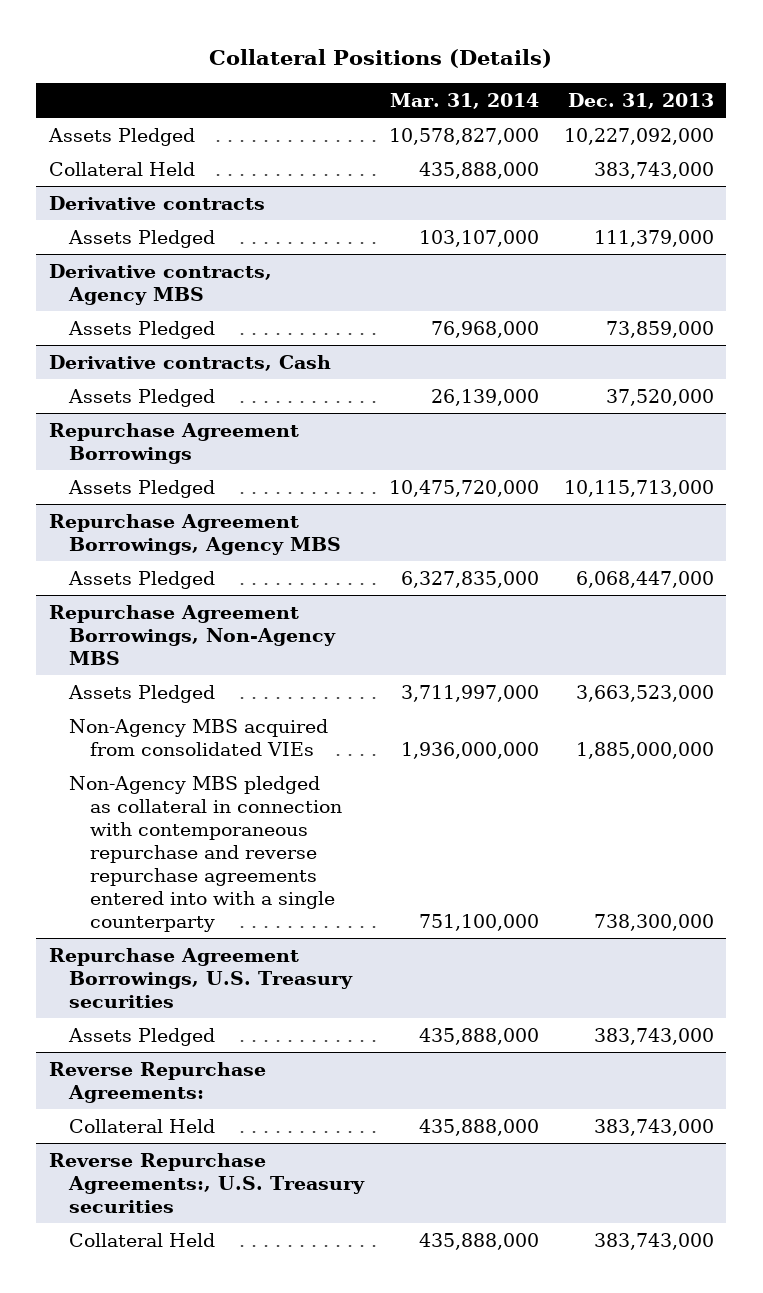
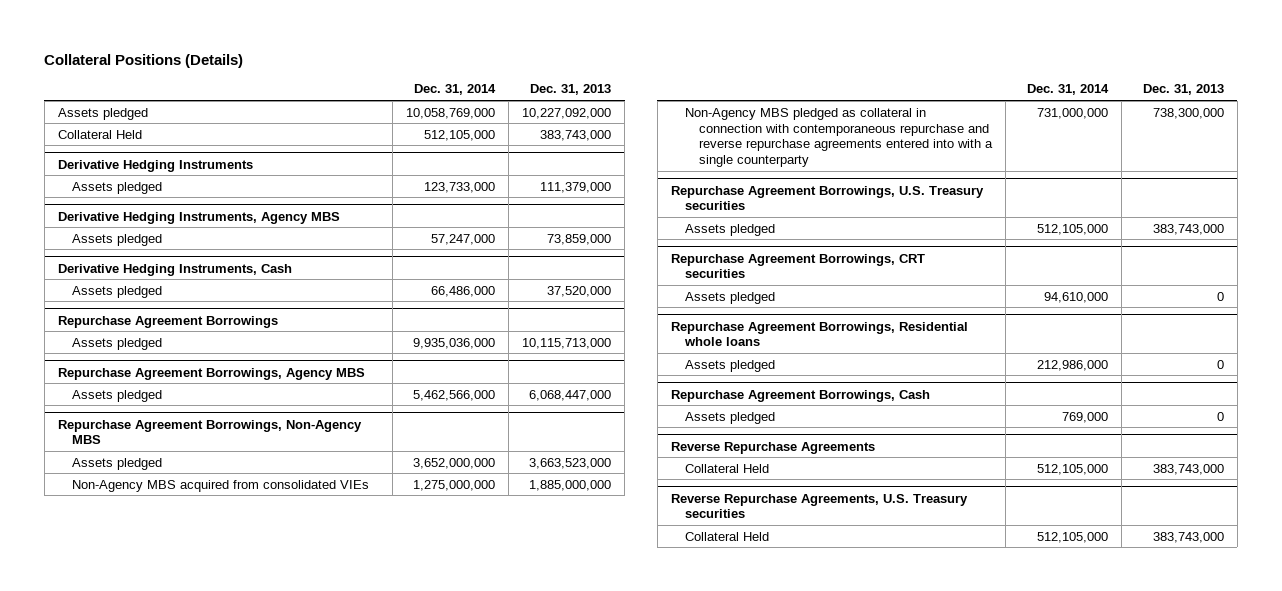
- | Mar. 31, 2014 | Dec. 31, 2013
+ | Dec. 31, 2014 | Dec. 31, 2013
- Assets Pledged | 10,578,827,000 | 10,227,092,000
+ Assets pledged | 10,058,769,000 | 10,227,092,000
- Derivative contracts
- Assets Pledged | 103,107,000 | 111,379,000
- Derivative contracts, Agency MBS
- Assets Pledged | 76,968,000 | 73,859,000
- Derivative contracts, Cash
- Assets Pledged | 26,139,000 | 37,520,000
+ Derivative Hedging Instruments
+ Assets pledged | 123,733,000 | 111,379,000
+ Derivative Hedging Instruments, Agency MBS
+ Assets pledged | 57,247,000 | 73,859,000
+ Derivative Hedging Instruments, Cash
+ Assets pledged | 66,486,000 | 37,520,000
@ Repurchase Agreement Borrowings
- Assets Pledged | 10,475,720,000 | 10,115,713,000
+ Assets pledged | 9,935,036,000 | 10,115,713,000
@ Repurchase Agreement Borrowings, Agency MBS
- Assets Pledged | 6,327,835,000 | 6,068,447,000
+ Assets pledged | 5,462,566,000 | 6,068,447,000
@ Repurchase Agreement Borrowings, Non-Agency MBS
- Assets Pledged | 3,711,997,000 | 3,663,523,000
+ Assets pledged | 3,652,000,000 | 3,663,523,000
@ Repurchase Agreement Borrowings, U.S. Treasury securities
- Assets Pledged | 435,888,000 | 383,743,000
- Reverse Repurchase Agreements:
@ Repurchase Agreement Borrowings, U.S. Treasury securities
+ Assets pledged | 512,105,000 | 383,743,000
+ Repurchase Agreement Borrowings, CRT securities
+ Assets pledged | 94,610,000 | 0
+ Repurchase Agreement Borrowings, Residential whole loans
+ Assets pledged | 212,986,000 | 0
+ Repurchase Agreement Borrowings, Cash
+ Assets pledged | 769,000 | 0
+ Reverse Repurchase Agreements
- Reverse Repurchase Agreements:, U.S. Treasury securities
+ Reverse Repurchase Agreements, U.S. Treasury securities

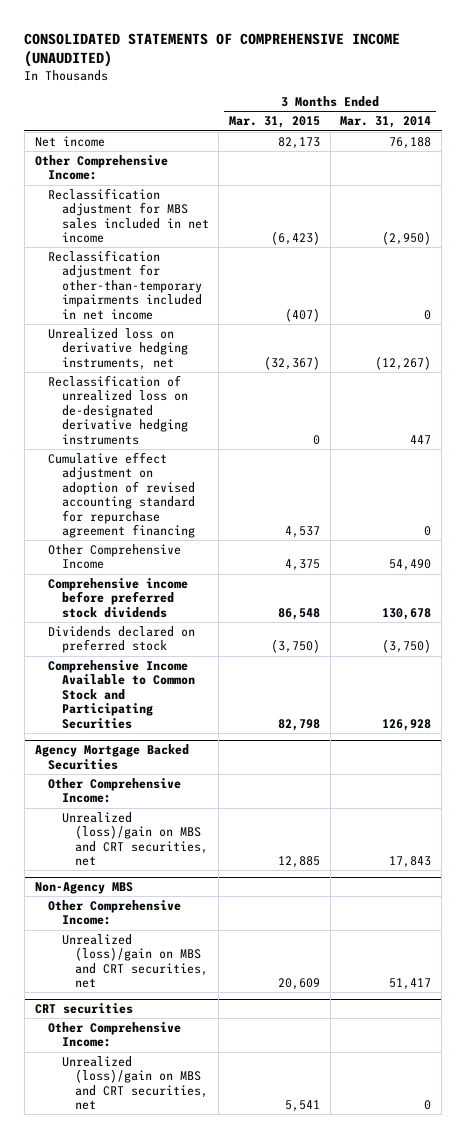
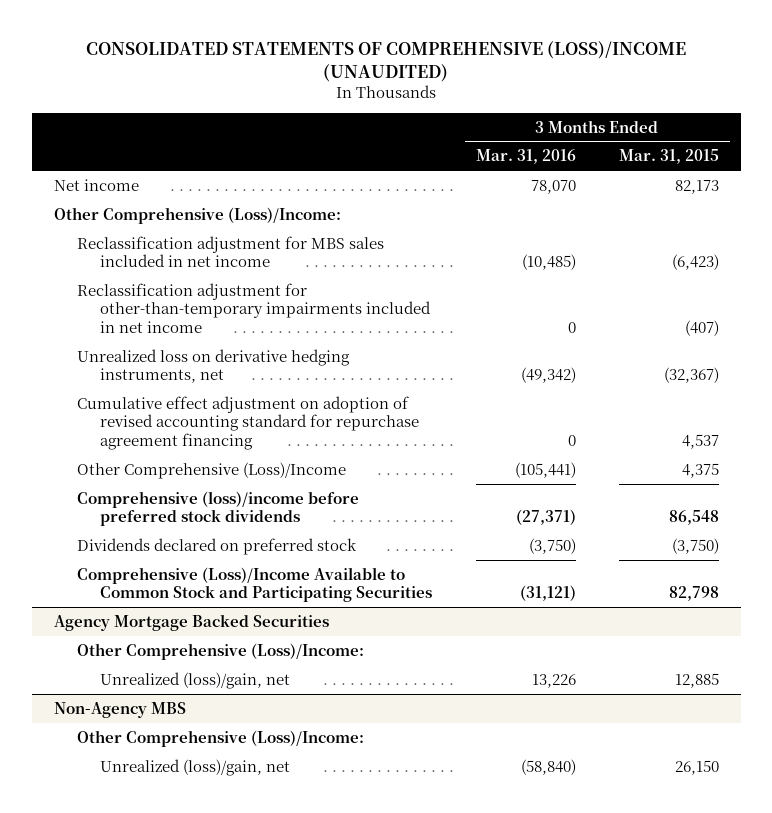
- CONSOLIDATED STATEMENTS OF COMPREHENSIVE INCOME (UNAUDITED)
+ CONSOLIDATED STATEMENTS OF COMPREHENSIVE (LOSS)/INCOME (UNAUDITED)
- | 3 Months Ended Mar. 31, 2015 | 3 Months Ended Mar. 31, 2014
+ | 3 Months Ended Mar. 31, 2016 | 3 Months Ended Mar. 31, 2015
- Other Comprehensive Income:
+ Other Comprehensive (Loss)/Income:
- Reclassification of unrealized loss on de-designated derivative hedging instruments | 0 | 447
- Other Comprehensive Income | 4,375 | 54,490
- Comprehensive income before preferred stock dividends | 86,548 | 130,678
+ Other Comprehensive (Loss)/Income | (105,441) | 4,375
+ Comprehensive (loss)/income before preferred stock dividends | (27,371) | 86,548
- Comprehensive Income Available to Common Stock and Participating Securities | 82,798 | 126,928
+ Comprehensive (Loss)/Income Available to Common Stock and Participating Securities | (31,121) | 82,798
@ Agency Mortgage Backed Securities
- Other Comprehensive Income:
- Unrealized (loss)/gain on MBS and CRT securities, net | 12,885 | 17,843
+ Other Comprehensive (Loss)/Income:
+ Unrealized (loss)/gain, net | 13,226 | 12,885
@ Non-Agency MBS
- Other Comprehensive Income:
- Unrealized (loss)/gain on MBS and CRT securities, net | 20,609 | 51,417
- CRT securities
- Other Comprehensive Income:
- Unrealized (loss)/gain on MBS and CRT securities, net | 5,541 | 0
@ Non-Agency MBS
+ Other Comprehensive (Loss)/Income:
+ Unrealized (loss)/gain, net | (58,840) | 26,150

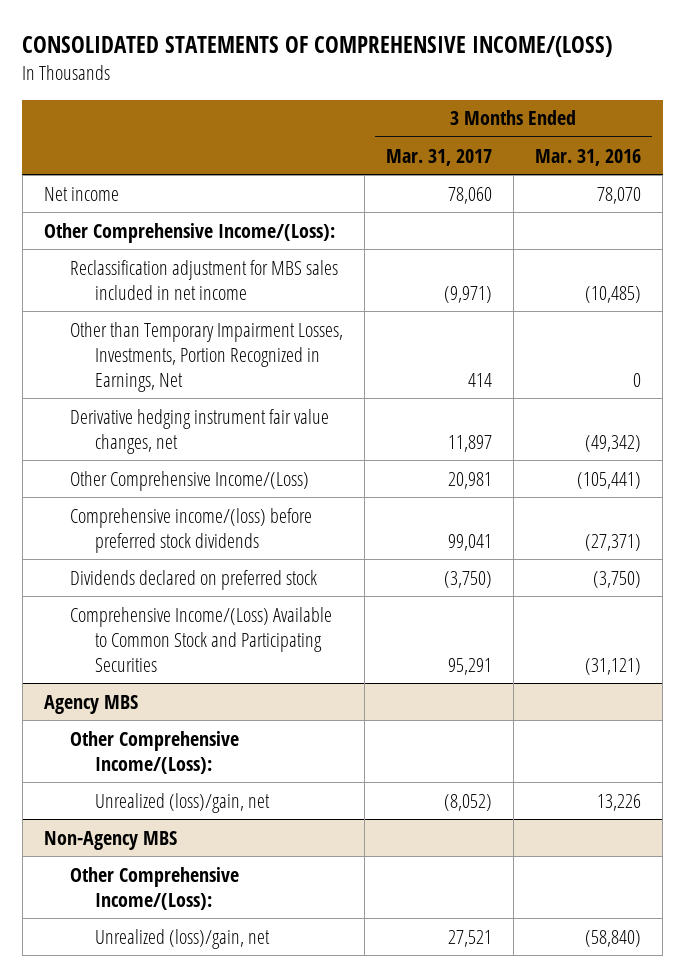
- CONSOLIDATED STATEMENTS OF COMPREHENSIVE (LOSS)/INCOME (UNAUDITED)
+ CONSOLIDATED STATEMENTS OF COMPREHENSIVE INCOME/(LOSS)
- | 3 Months Ended Mar. 31, 2016 | 3 Months Ended Mar. 31, 2015
+ | 3 Months Ended Mar. 31, 2017 | 3 Months Ended Mar. 31, 2016
- Other Comprehensive (Loss)/Income:
+ Other Comprehensive Income/(Loss):
- Reclassification adjustment for other-than-temporary impairments included in net income | 0 | (407)
- Unrealized loss on derivative hedging instruments, net | (49,342) | (32,367)
- Cumulative effect adjustment on adoption of revised accounting standard for repurchase agreement financing | 0 | 4,537
- Other Comprehensive (Loss)/Income | (105,441) | 4,375
- Comprehensive (loss)/income before preferred stock dividends | (27,371) | 86,548
+ Other than Temporary Impairment Losses, Investments, Portion Recognized in Earnings, Net | 414 | 0
+ Derivative hedging instrument fair value changes, net | 11,897 | (49,342)
+ Other Comprehensive Income/(Loss) | 20,981 | (105,441)
+ Comprehensive income/(loss) before preferred stock dividends | 99,041 | (27,371)
- Comprehensive (Loss)/Income Available to Common Stock and Participating Securities | (31,121) | 82,798
- Agency Mortgage Backed Securities
- Other Comprehensive (Loss)/Income:
+ Comprehensive Income/(Loss) Available to Common Stock and Participating Securities | 95,291 | (31,121)
+ Agency MBS
+ Other Comprehensive Income/(Loss):
@ Non-Agency MBS
- Other Comprehensive (Loss)/Income:
+ Other Comprehensive Income/(Loss):

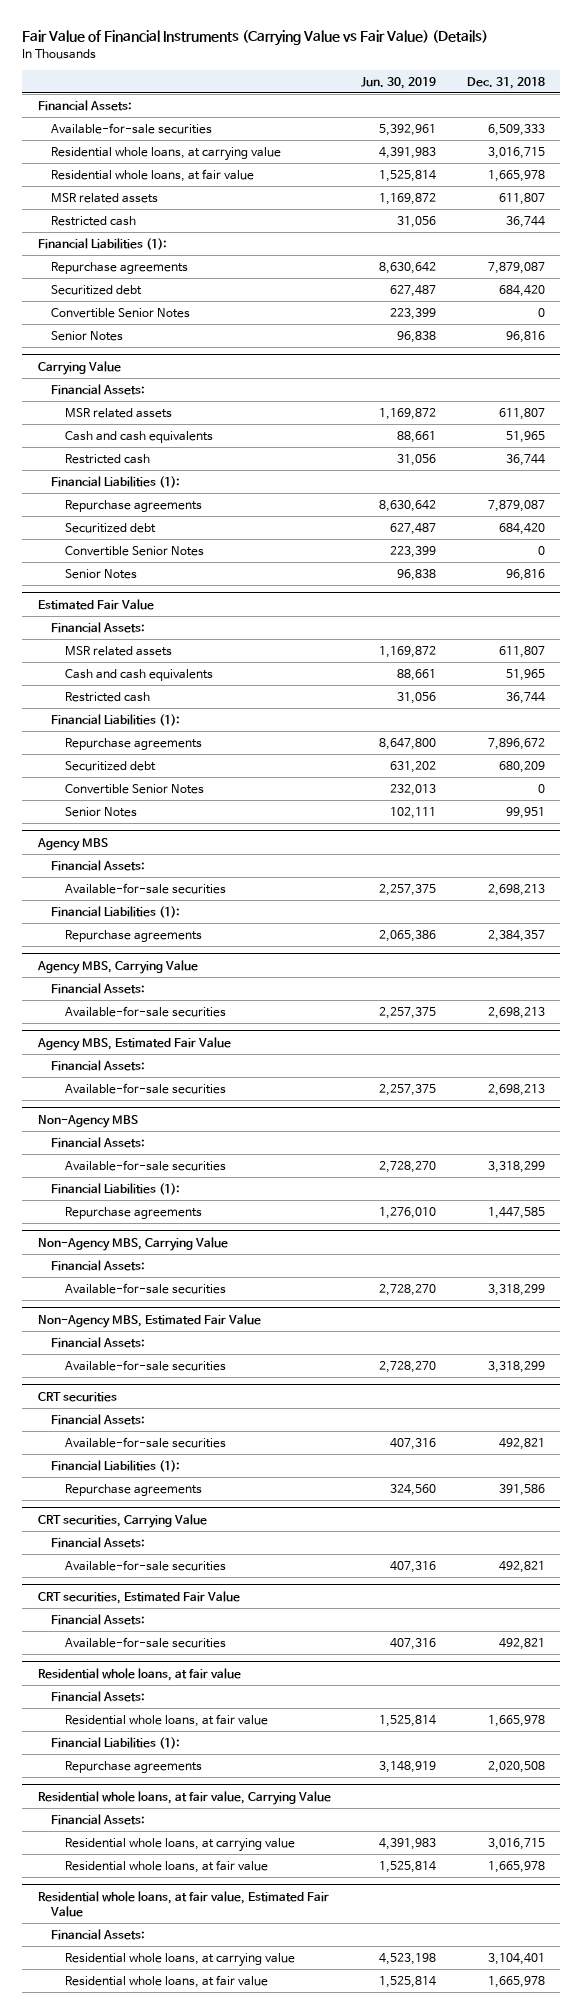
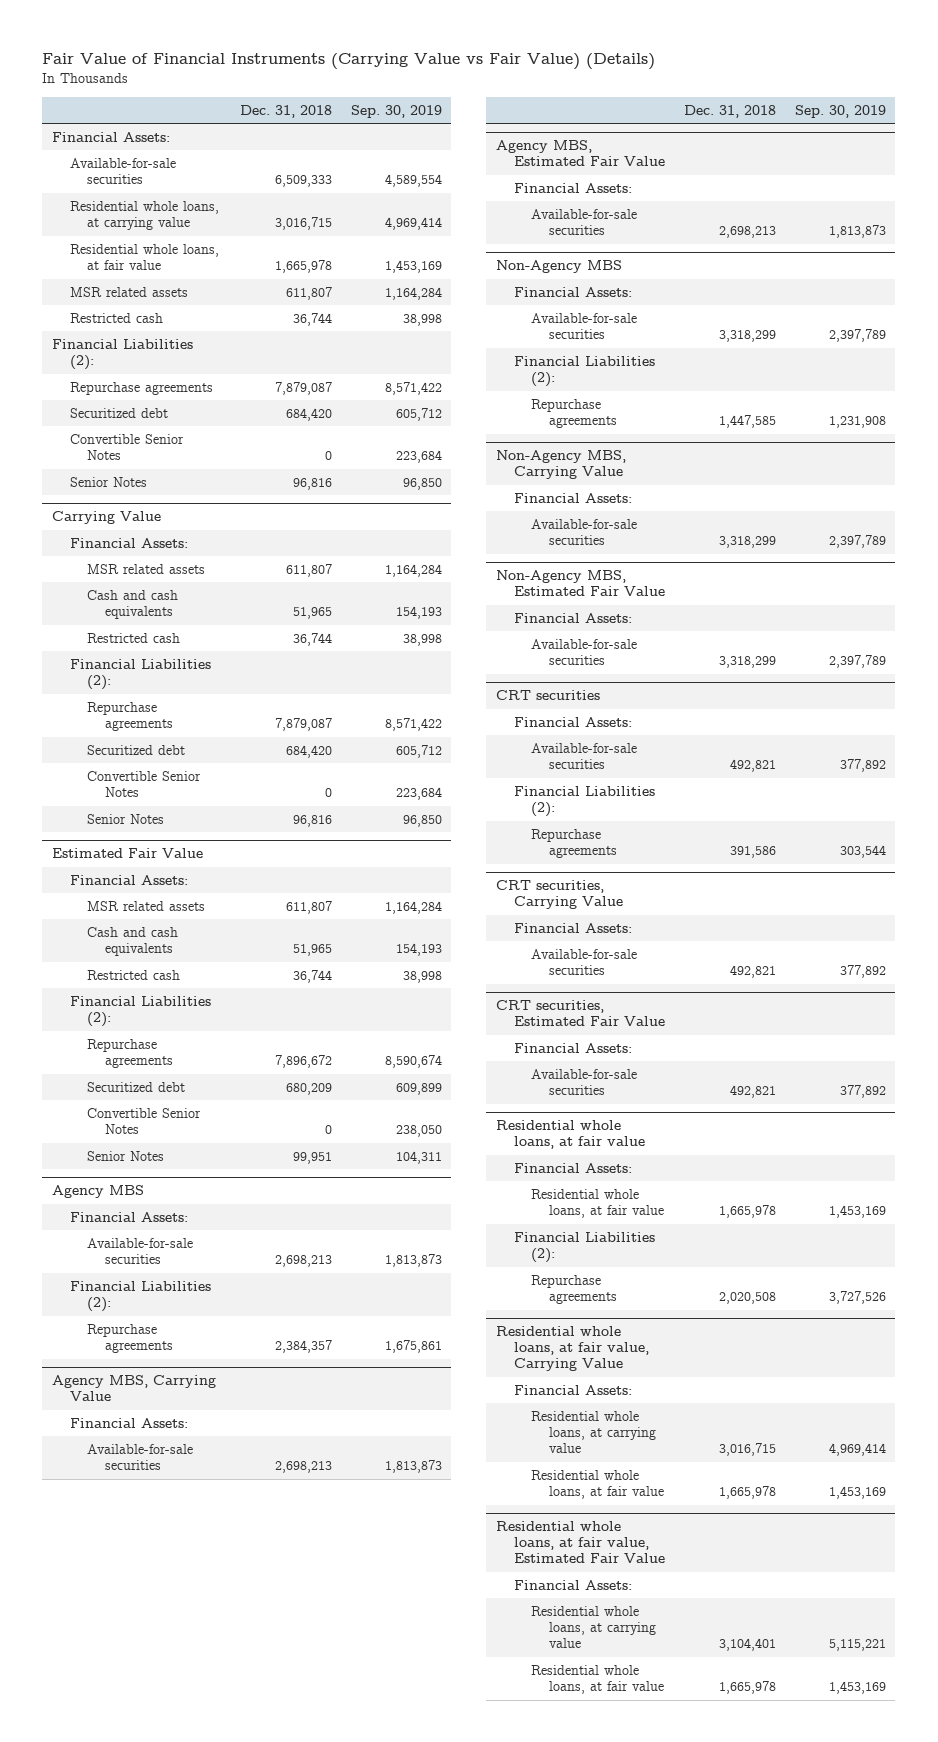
- | Jun. 30, 2019 | Dec. 31, 2018
+ | Dec. 31, 2018 | Sep. 30, 2019
- Financial Liabilities (1):
+ Financial Liabilities (2):
@ Carrying Value
- Financial Liabilities (1):
+ Financial Liabilities (2):
@ Estimated Fair Value
- Financial Liabilities (1):
+ Financial Liabilities (2):
@ Agency MBS
- Financial Liabilities (1):
+ Financial Liabilities (2):
@ Non-Agency MBS
- Financial Liabilities (1):
+ Financial Liabilities (2):
@ CRT securities
- Financial Liabilities (1):
+ Financial Liabilities (2):
@ Residential whole loans, at fair value
- Financial Liabilities (1):
+ Financial Liabilities (2):

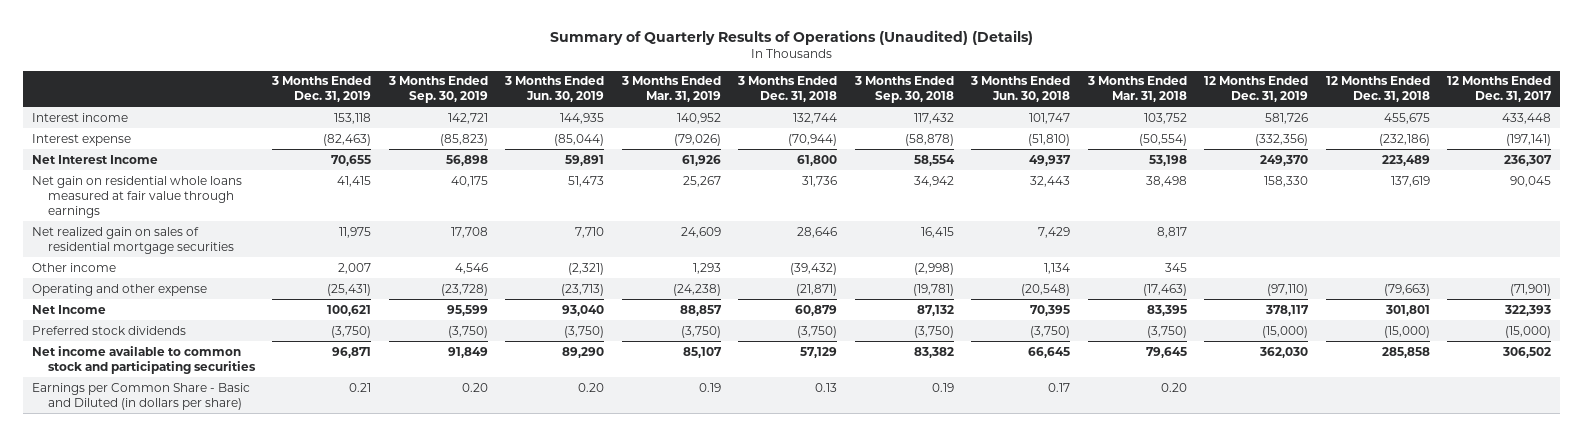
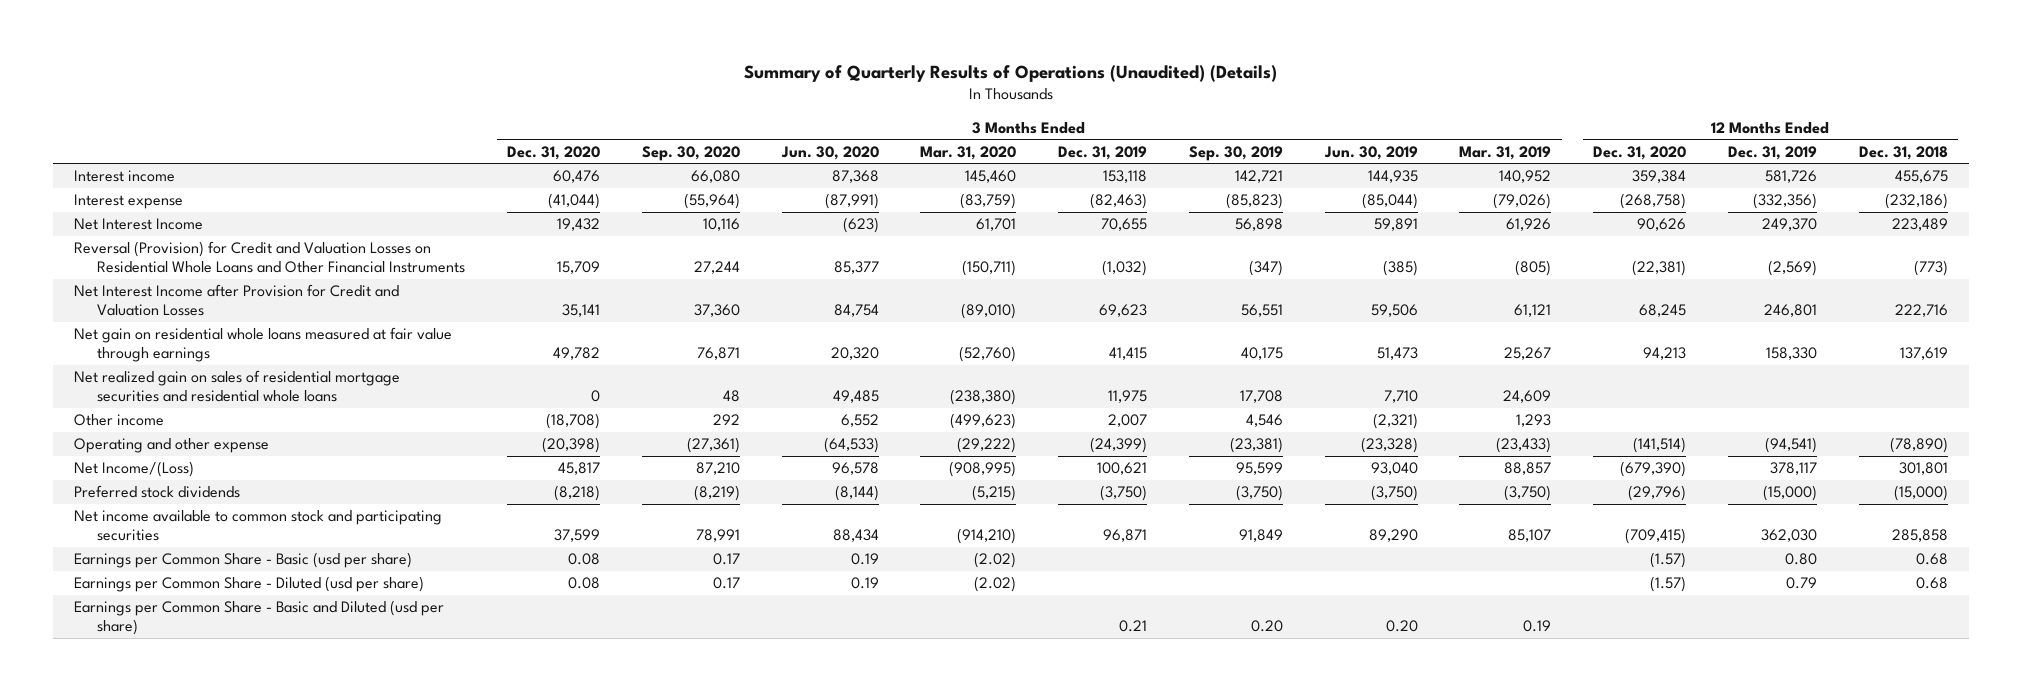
- | 3 Months Ended Dec. 31, 2019 | 3 Months Ended Sep. 30, 2019 | 3 Months Ended Jun. 30, 2019 | 3 Months Ended Mar. 31, 2019 | 3 Months Ended Dec. 31, 2018 | 3 Months Ended Sep. 30, 2018 | 3 Months Ended Jun. 30, 2018 | 3 Months Ended Mar. 31, 2018 | 12 Months Ended Dec. 31, 2019 | 12 Months Ended Dec. 31, 2018 | 12 Months Ended Dec. 31, 2017
+ | 3 Months Ended Dec. 31, 2020 | 3 Months Ended Sep. 30, 2020 | 3 Months Ended Jun. 30, 2020 | 3 Months Ended Mar. 31, 2020 | 3 Months Ended Dec. 31, 2019 | 3 Months Ended Sep. 30, 2019 | 3 Months Ended Jun. 30, 2019 | 3 Months Ended Mar. 31, 2019 | 12 Months Ended Dec. 31, 2020 | 12 Months Ended Dec. 31, 2019 | 12 Months Ended Dec. 31, 2018
+ Reversal (Provision) for Credit and Valuation Losses on Residential Whole Loans and Other Financial Instruments | 15,709 | 27,244 | 85,377 | (150,711) | (1,032) | (347) | (385) | (805) | (22,381) | (2,569) | (773)
+ Net Interest Income after Provision for Credit and Valuation Losses | 35,141 | 37,360 | 84,754 | (89,010) | 69,623 | 56,551 | 59,506 | 61,121 | 68,245 | 246,801 | 222,716
- Net realized gain on sales of residential mortgage securities | 11,975 | 17,708 | 7,710 | 24,609 | 28,646 | 16,415 | 7,429 | 8,817 | | |
+ Net realized gain on sales of residential mortgage securities and residential whole loans | 0 | 48 | 49,485 | (238,380) | 11,975 | 17,708 | 7,710 | 24,609 | | |
- Operating and other expense | (25,431) | (23,728) | (23,713) | (24,238) | (21,871) | (19,781) | (20,548) | (17,463) | (97,110) | (79,663) | (71,901)
- Net Income | 100,621 | 95,599 | 93,040 | 88,857 | 60,879 | 87,132 | 70,395 | 83,395 | 378,117 | 301,801 | 322,393
+ Operating and other expense | (20,398) | (27,361) | (64,533) | (29,222) | (24,399) | (23,381) | (23,328) | (23,433) | (141,514) | (94,541) | (78,890)
+ Net Income/(Loss) | 45,817 | 87,210 | 96,578 | (908,995) | 100,621 | 95,599 | 93,040 | 88,857 | (679,390) | 378,117 | 301,801
- Earnings per Common Share - Basic and Diluted (in dollars per share) | 0.21 | 0.20 | 0.20 | 0.19 | 0.13 | 0.19 | 0.17 | 0.20 | | |
+ Earnings per Common Share - Basic (usd per share) | 0.08 | 0.17 | 0.19 | (2.02) | | | | | (1.57) | 0.80 | 0.68
+ Earnings per Common Share - Diluted (usd per share) | 0.08 | 0.17 | 0.19 | (2.02) | | | | | (1.57) | 0.79 | 0.68
+ Earnings per Common Share - Basic and Diluted (usd per share) | | | | | 0.21 | 0.20 | 0.20 | 0.19 | | |

